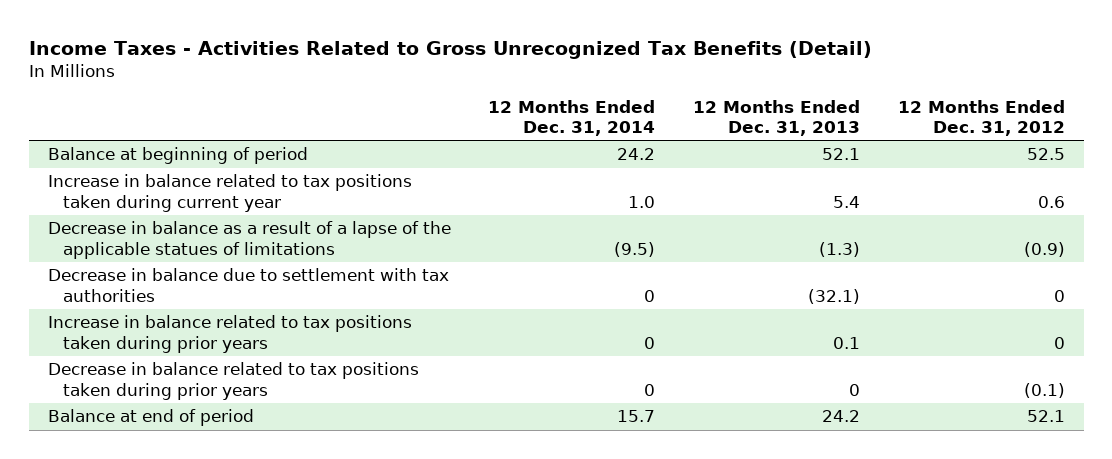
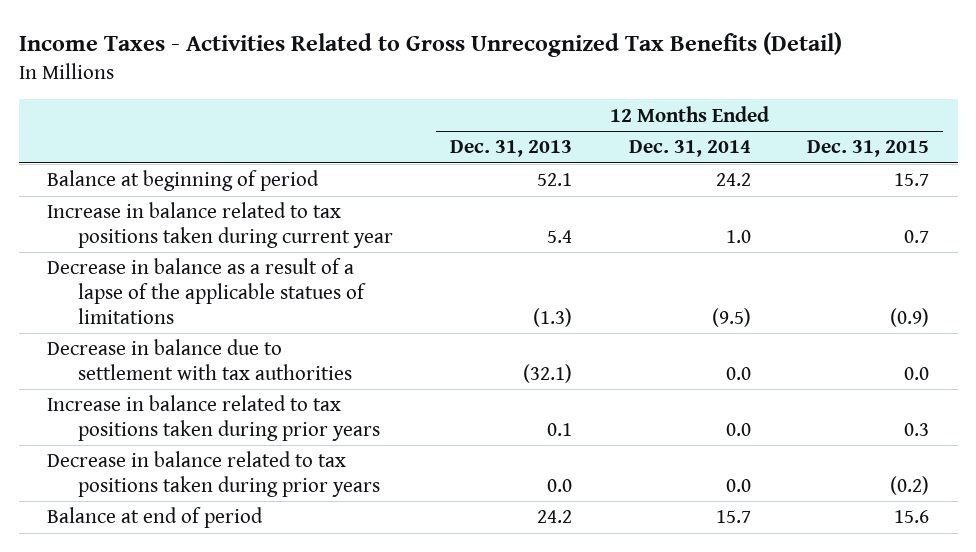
- | 12 Months Ended Dec. 31, 2014 | 12 Months Ended Dec. 31, 2013 | 12 Months Ended Dec. 31, 2012
+ | 12 Months Ended Dec. 31, 2013 | 12 Months Ended Dec. 31, 2014 | 12 Months Ended Dec. 31, 2015
- Decrease in balance due to settlement with tax authorities | 0 | (32.1) | 0
- Increase in balance related to tax positions taken during prior years | 0 | 0.1 | 0
- Decrease in balance related to tax positions taken during prior years | 0 | 0 | (0.1)
+ Decrease in balance due to settlement with tax authorities | (32.1) | 0.0 | 0.0
+ Increase in balance related to tax positions taken during prior years | 0.1 | 0.0 | 0.3
+ Decrease in balance related to tax positions taken during prior years | 0.0 | 0.0 | (0.2)

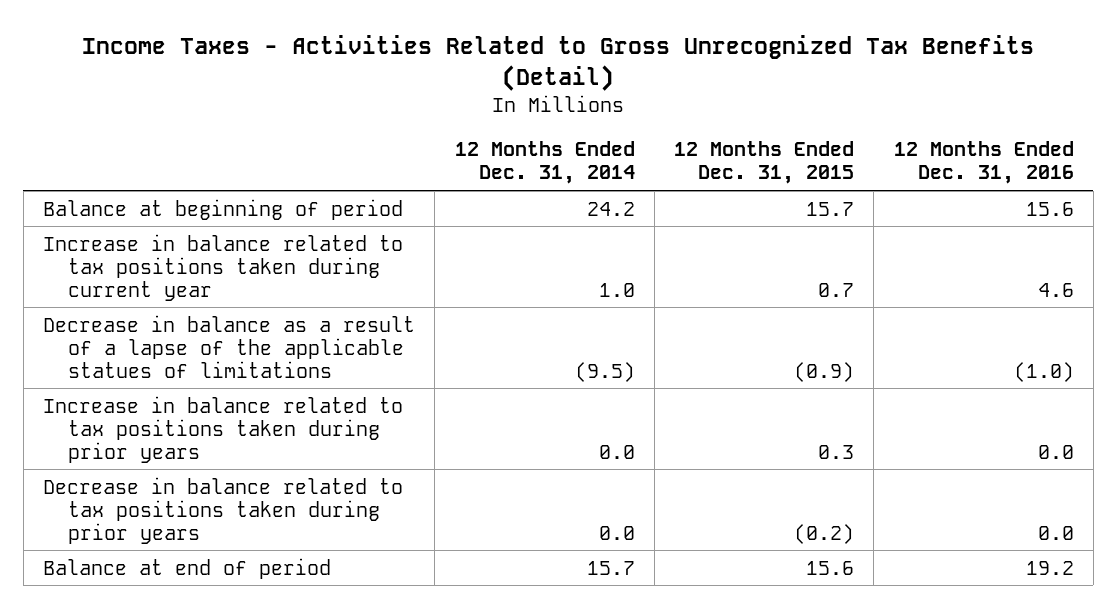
- | 12 Months Ended Dec. 31, 2013 | 12 Months Ended Dec. 31, 2014 | 12 Months Ended Dec. 31, 2015
+ | 12 Months Ended Dec. 31, 2014 | 12 Months Ended Dec. 31, 2015 | 12 Months Ended Dec. 31, 2016
- Decrease in balance due to settlement with tax authorities | (32.1) | 0.0 | 0.0

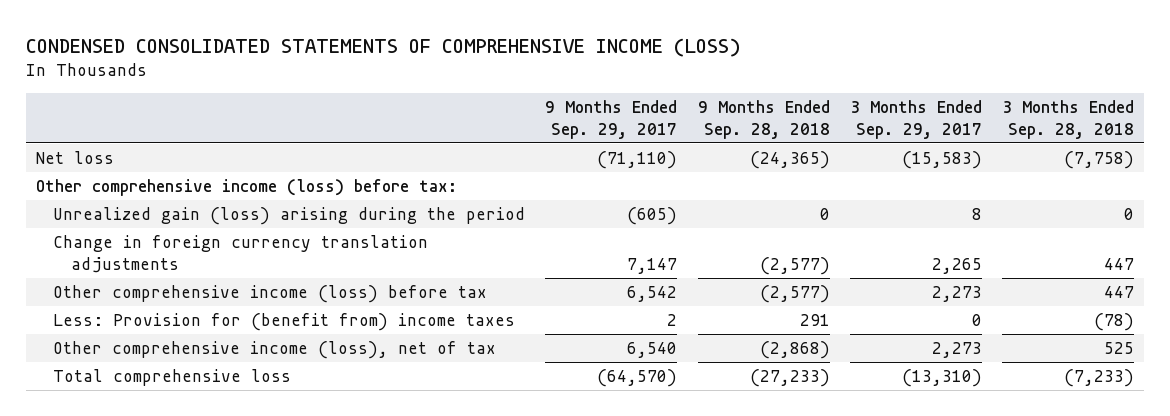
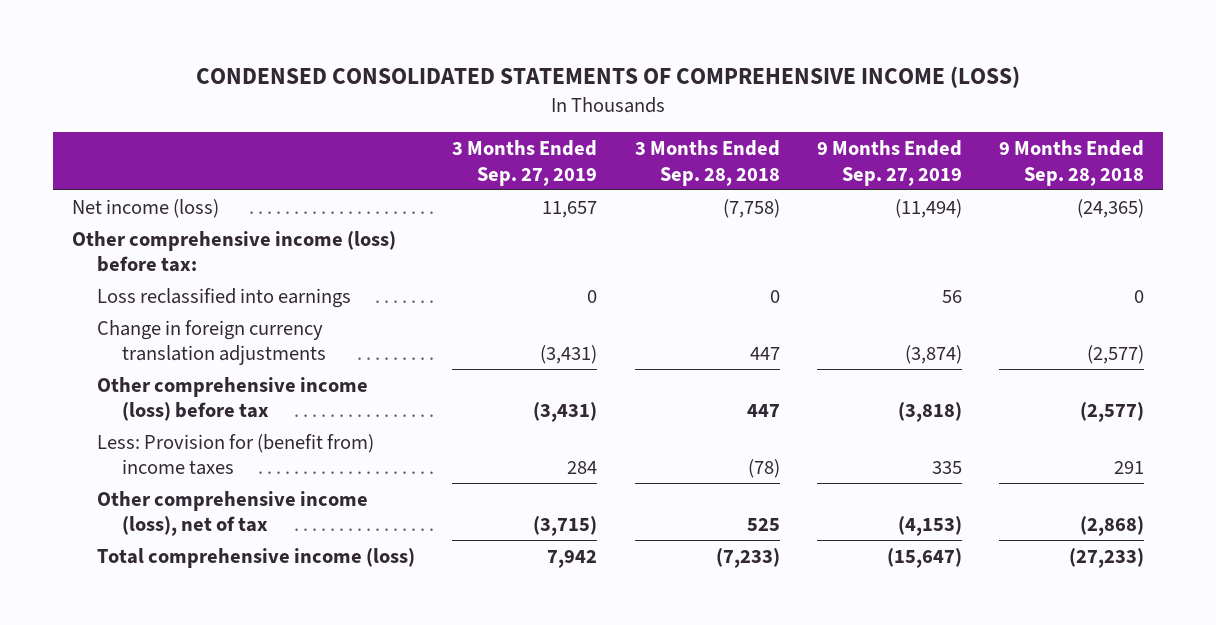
- | 9 Months Ended Sep. 29, 2017 | 9 Months Ended Sep. 28, 2018 | 3 Months Ended Sep. 29, 2017 | 3 Months Ended Sep. 28, 2018
+ | 3 Months Ended Sep. 27, 2019 | 3 Months Ended Sep. 28, 2018 | 9 Months Ended Sep. 27, 2019 | 9 Months Ended Sep. 28, 2018
- Net loss | (71,110) | (24,365) | (15,583) | (7,758)
+ Net income (loss) | 11,657 | (7,758) | (11,494) | (24,365)
- Unrealized gain (loss) arising during the period | (605) | 0 | 8 | 0
+ Loss reclassified into earnings | 0 | 0 | 56 | 0
- Total comprehensive loss | (64,570) | (27,233) | (13,310) | (7,233)
+ Total comprehensive income (loss) | 7,942 | (7,233) | (15,647) | (27,233)

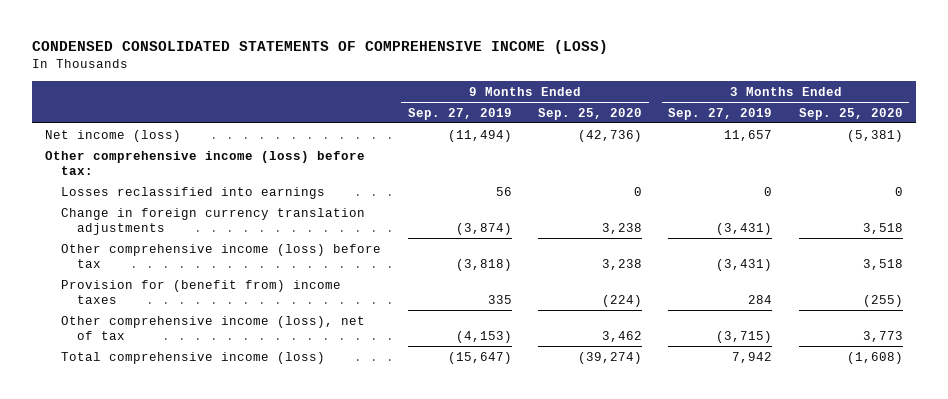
- | 3 Months Ended Sep. 27, 2019 | 3 Months Ended Sep. 28, 2018 | 9 Months Ended Sep. 27, 2019 | 9 Months Ended Sep. 28, 2018
+ | 9 Months Ended Sep. 27, 2019 | 9 Months Ended Sep. 25, 2020 | 3 Months Ended Sep. 27, 2019 | 3 Months Ended Sep. 25, 2020
- Loss reclassified into earnings | 0 | 0 | 56 | 0
+ Losses reclassified into earnings | 56 | 0 | 0 | 0
- Less: Provision for (benefit from) income taxes | 284 | (78) | 335 | 291
+ Provision for (benefit from) income taxes | 335 | (224) | 284 | (255)

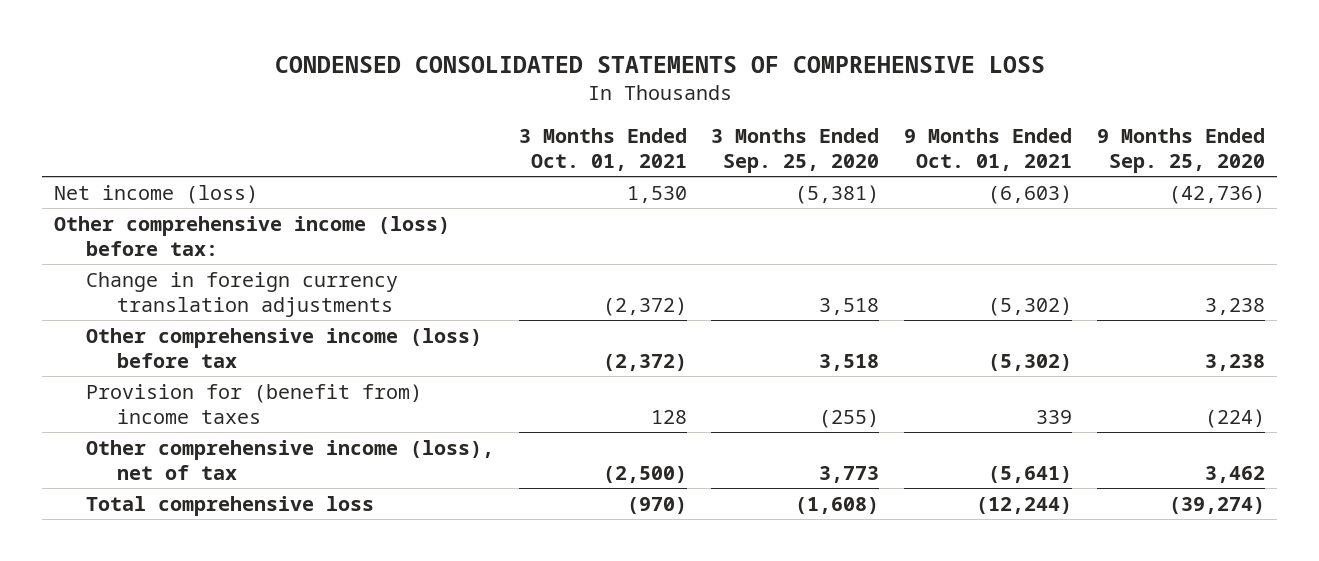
- CONDENSED CONSOLIDATED STATEMENTS OF COMPREHENSIVE INCOME (LOSS)
+ CONDENSED CONSOLIDATED STATEMENTS OF COMPREHENSIVE LOSS
- | 9 Months Ended Sep. 27, 2019 | 9 Months Ended Sep. 25, 2020 | 3 Months Ended Sep. 27, 2019 | 3 Months Ended Sep. 25, 2020
+ | 3 Months Ended Oct. 01, 2021 | 3 Months Ended Sep. 25, 2020 | 9 Months Ended Oct. 01, 2021 | 9 Months Ended Sep. 25, 2020
- Losses reclassified into earnings | 56 | 0 | 0 | 0
- Total comprehensive income (loss) | (15,647) | (39,274) | 7,942 | (1,608)
+ Total comprehensive loss | (970) | (1,608) | (12,244) | (39,274)

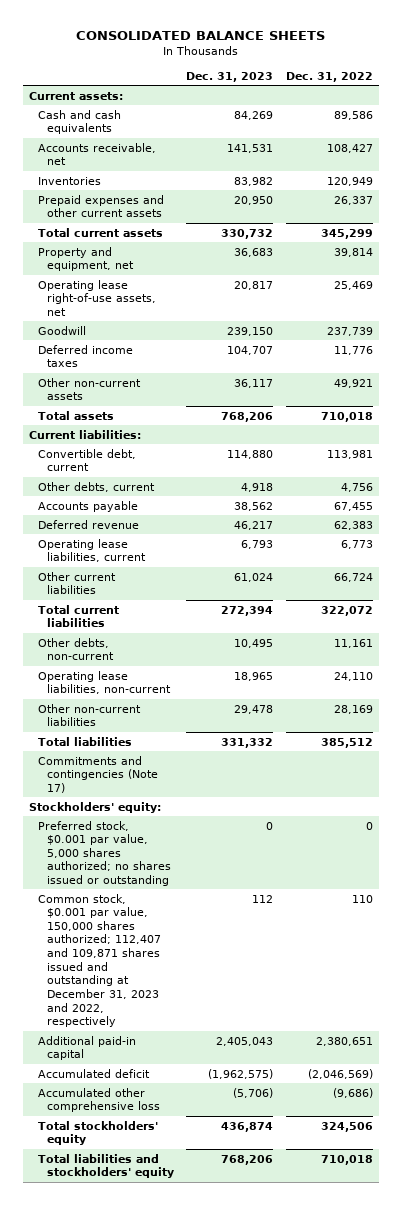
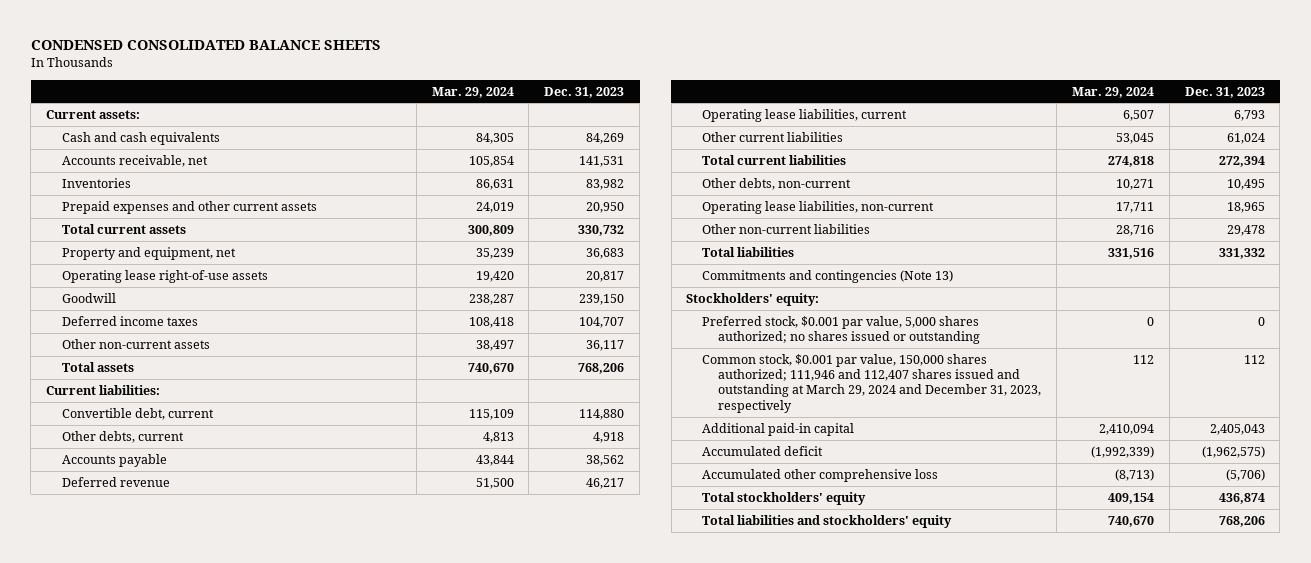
- CONSOLIDATED BALANCE SHEETS
+ CONDENSED CONSOLIDATED BALANCE SHEETS
- | Dec. 31, 2023 | Dec. 31, 2022
+ | Mar. 29, 2024 | Dec. 31, 2023
- Operating lease right-of-use assets, net | 20,817 | 25,469
+ Operating lease right-of-use assets | 19,420 | 20,817
- Commitments and contingencies (Note 17)
+ Commitments and contingencies (Note 13)
- Common stock, $0.001 par value, 150,000 shares authorized; 112,407 and 109,871 shares issued and outstanding at December 31, 2023 and 2022, respectively | 112 | 110
+ Common stock, $0.001 par value, 150,000 shares authorized; 111,946 and 112,407 shares issued and outstanding at March 29, 2024 and December 31, 2023, respectively | 112 | 112

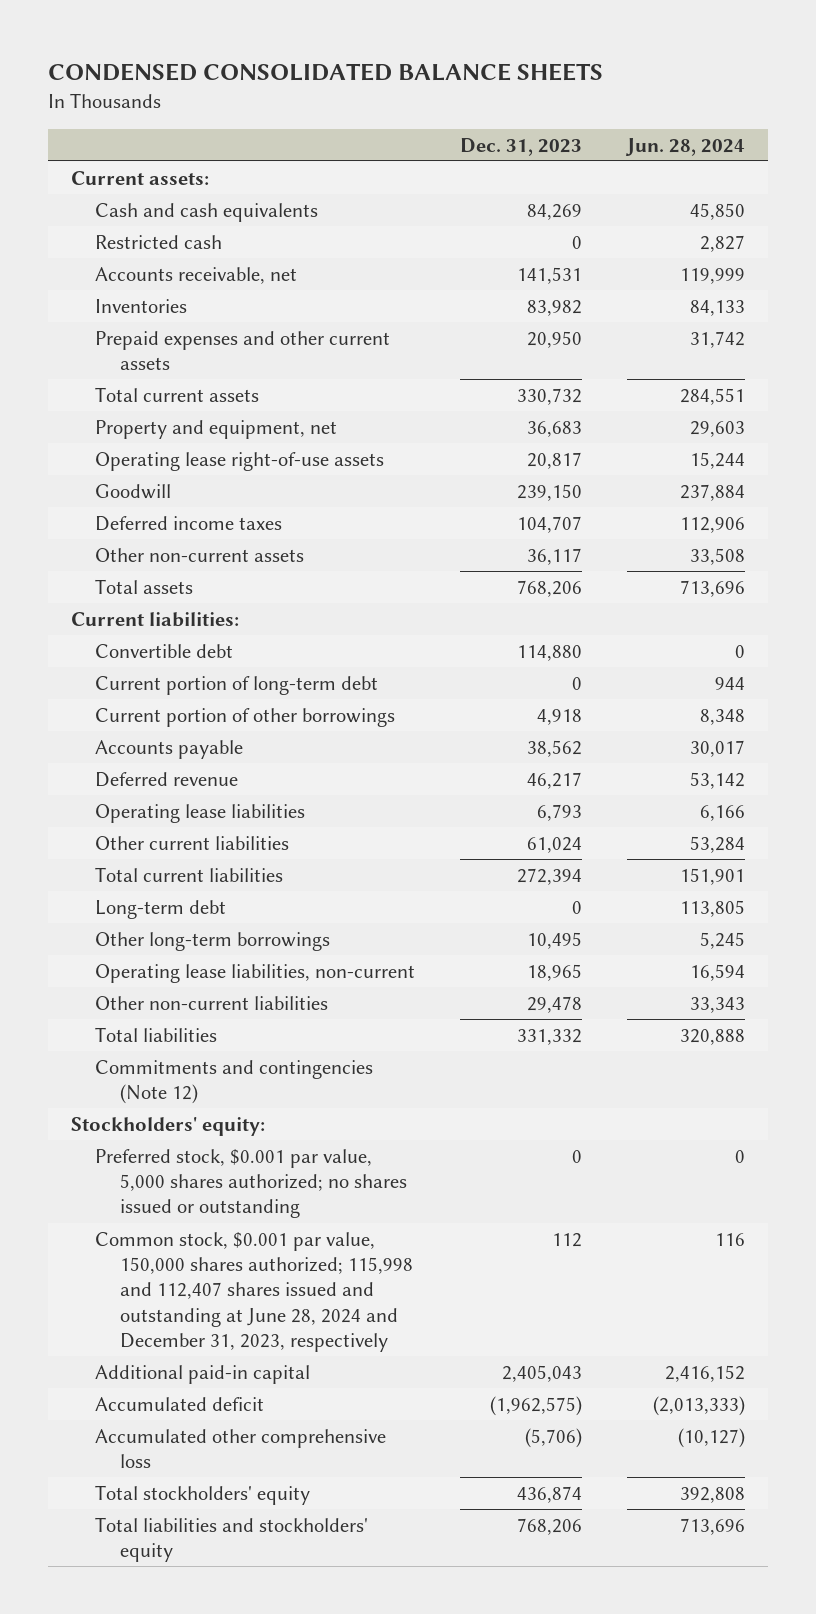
- | Mar. 29, 2024 | Dec. 31, 2023
+ | Dec. 31, 2023 | Jun. 28, 2024
+ Restricted cash | 0 | 2,827
- Convertible debt, current | 115,109 | 114,880
- Other debts, current | 4,813 | 4,918
+ Convertible debt | 114,880 | 0
+ Current portion of long-term debt | 0 | 944
+ Current portion of other borrowings | 4,918 | 8,348
- Operating lease liabilities, current | 6,507 | 6,793
+ Operating lease liabilities | 6,793 | 6,166
- Other debts, non-current | 10,271 | 10,495
+ Long-term debt | 0 | 113,805
+ Other long-term borrowings | 10,495 | 5,245
- Commitments and contingencies (Note 13)
+ Commitments and contingencies (Note 12)
- Common stock, $0.001 par value, 150,000 shares authorized; 111,946 and 112,407 shares issued and outstanding at March 29, 2024 and December 31, 2023, respectively | 112 | 112
+ Common stock, $0.001 par value, 150,000 shares authorized; 115,998 and 112,407 shares issued and outstanding at June 28, 2024 and December 31, 2023, respectively | 112 | 116

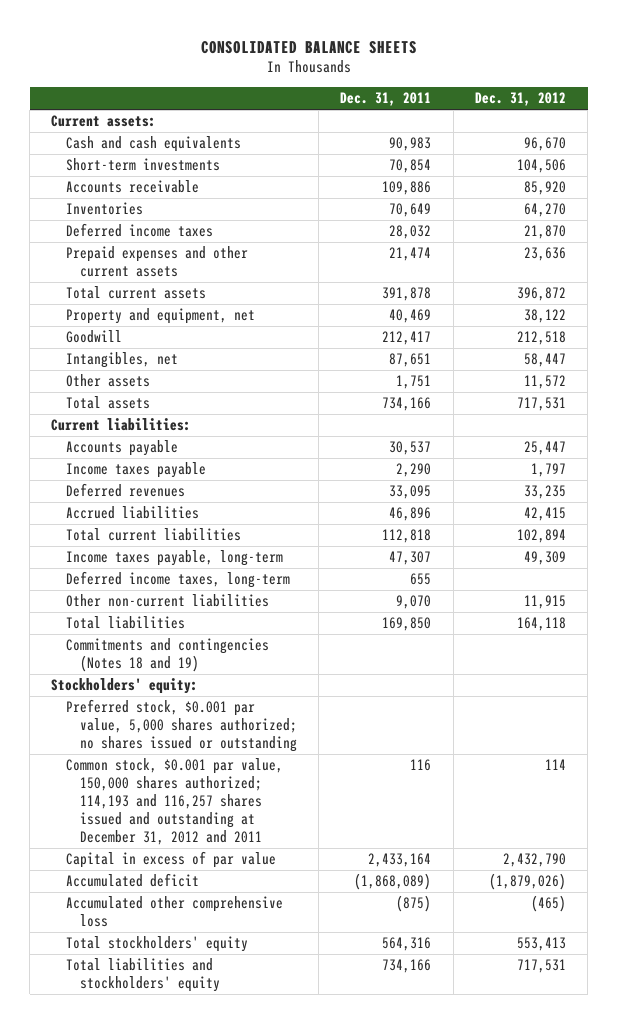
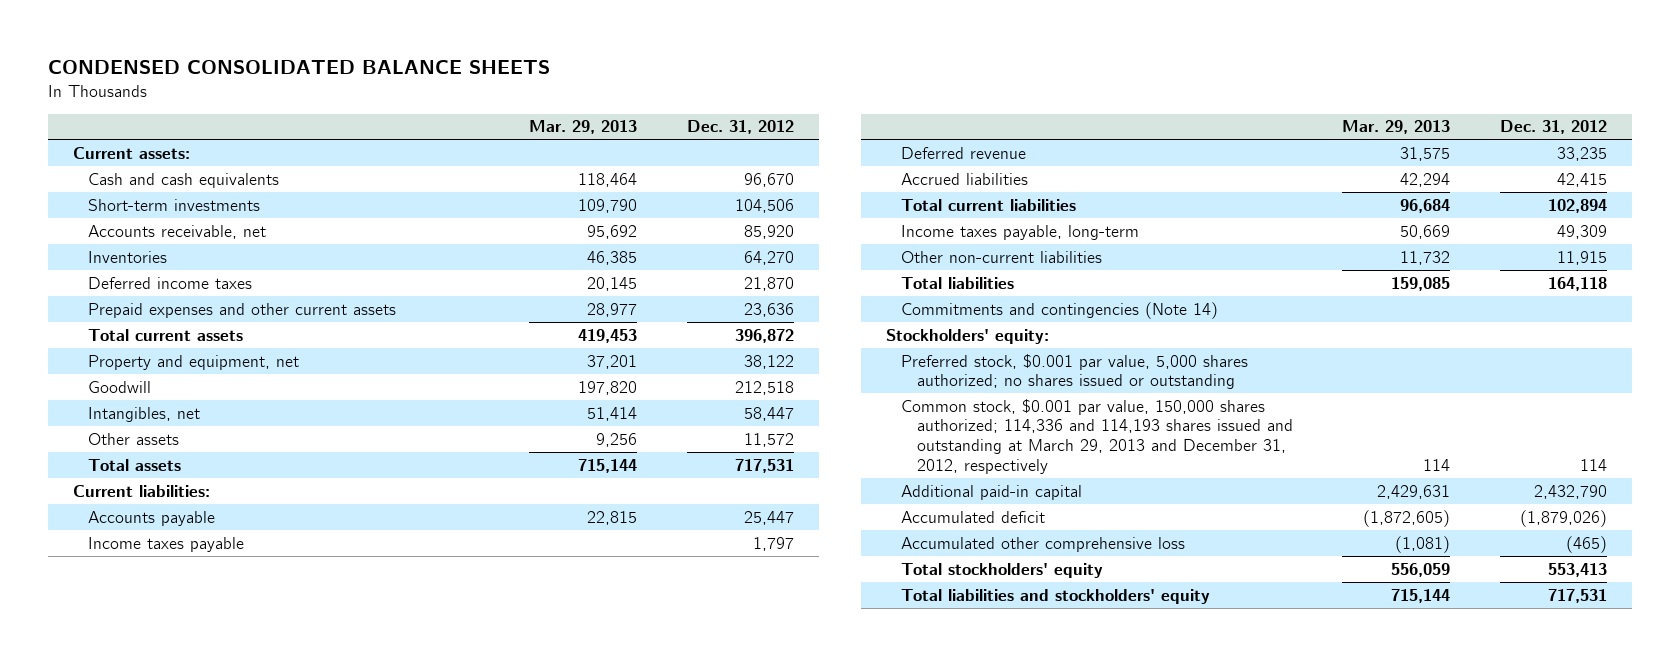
- CONSOLIDATED BALANCE SHEETS
+ CONDENSED CONSOLIDATED BALANCE SHEETS
- | Dec. 31, 2011 | Dec. 31, 2012
+ | Mar. 29, 2013 | Dec. 31, 2012
- Accounts receivable | 109,886 | 85,920
+ Accounts receivable, net | 95,692 | 85,920
- Deferred revenues | 33,095 | 33,235
+ Deferred revenue | 31,575 | 33,235
- Deferred income taxes, long-term | 655 |
- Commitments and contingencies (Notes 18 and 19)
+ Commitments and contingencies (Note 14)
- Common stock, $0.001 par value, 150,000 shares authorized; 114,193 and 116,257 shares issued and outstanding at December 31, 2012 and 2011 | 116 | 114
- Capital in excess of par value | 2,433,164 | 2,432,790
+ Common stock, $0.001 par value, 150,000 shares authorized; 114,336 and 114,193 shares issued and outstanding at March 29, 2013 and December 31, 2012, respectively | 114 | 114
+ Additional paid-in capital | 2,429,631 | 2,432,790

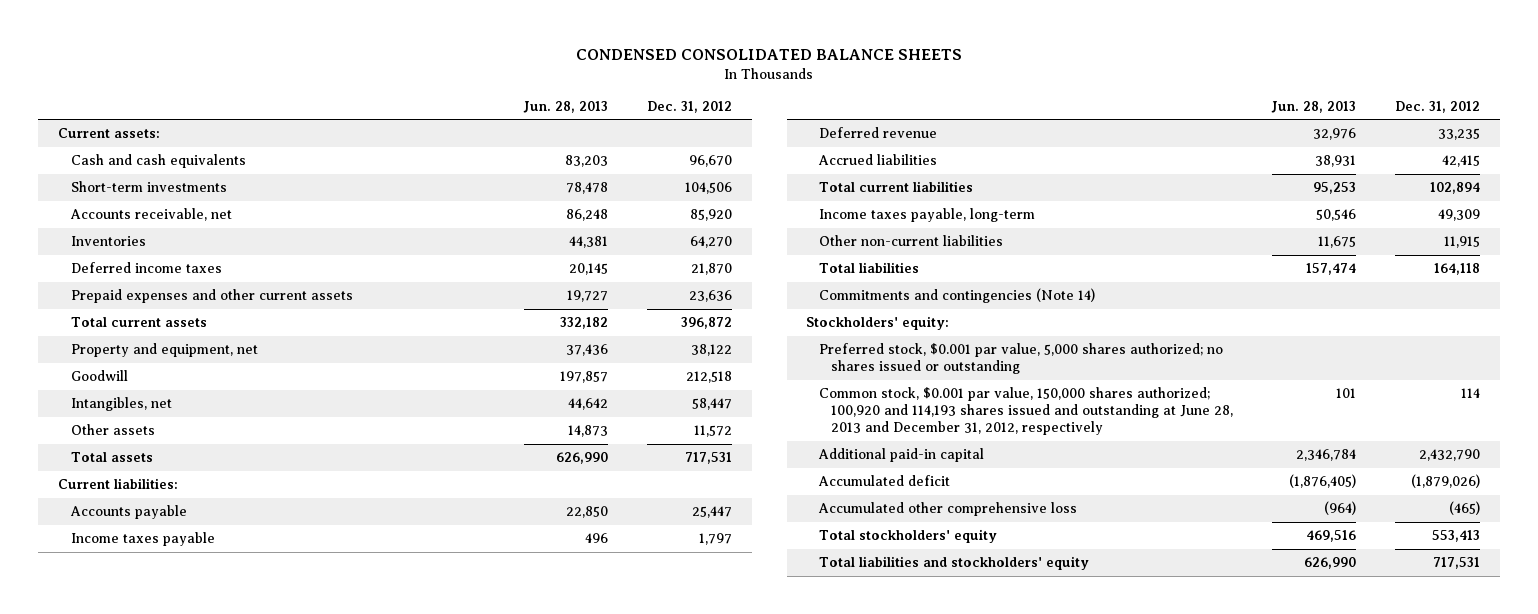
- | Mar. 29, 2013 | Dec. 31, 2012
+ | Jun. 28, 2013 | Dec. 31, 2012
- Common stock, $0.001 par value, 150,000 shares authorized; 114,336 and 114,193 shares issued and outstanding at March 29, 2013 and December 31, 2012, respectively | 114 | 114
+ Common stock, $0.001 par value, 150,000 shares authorized; 100,920 and 114,193 shares issued and outstanding at June 28, 2013 and December 31, 2012, respectively | 101 | 114

